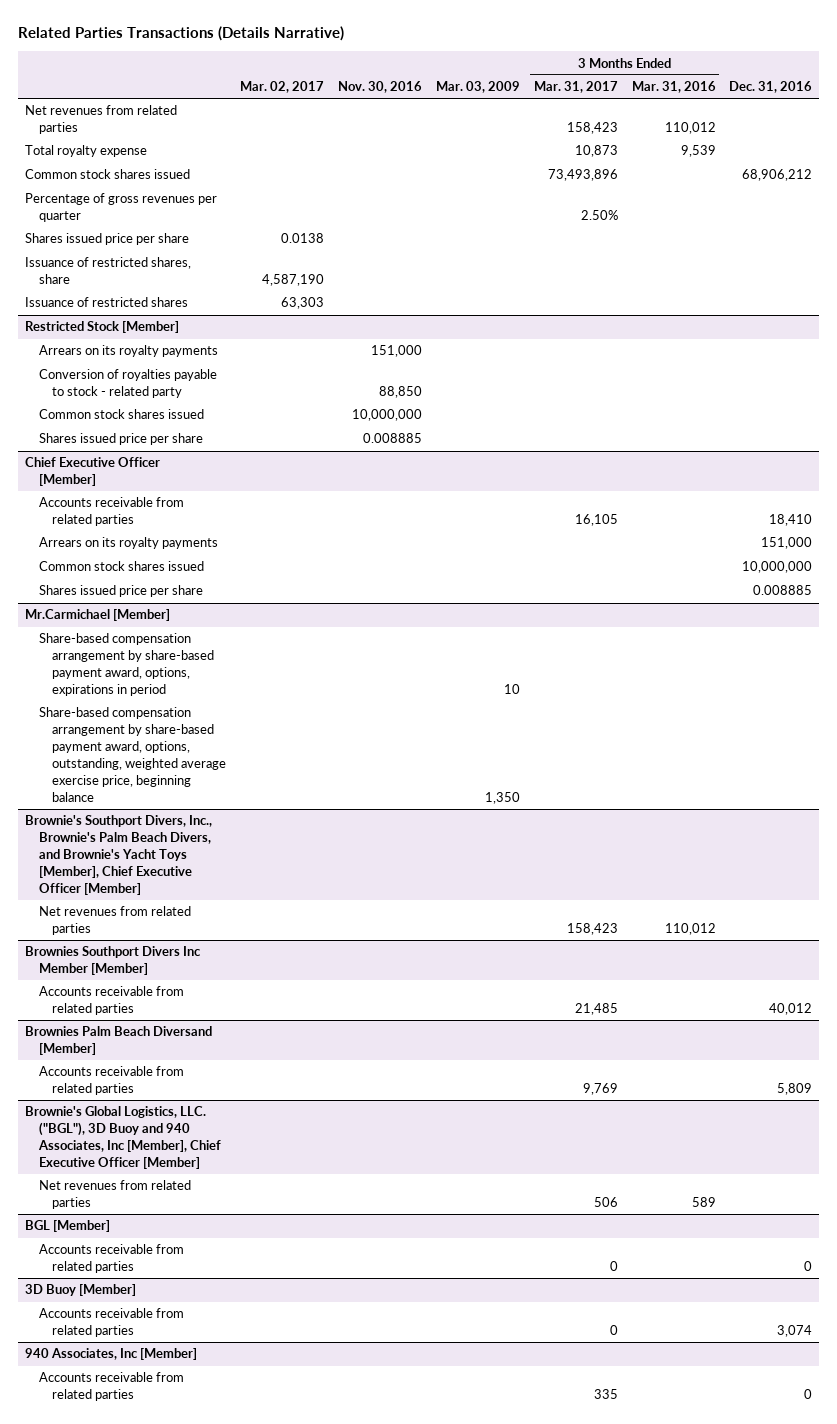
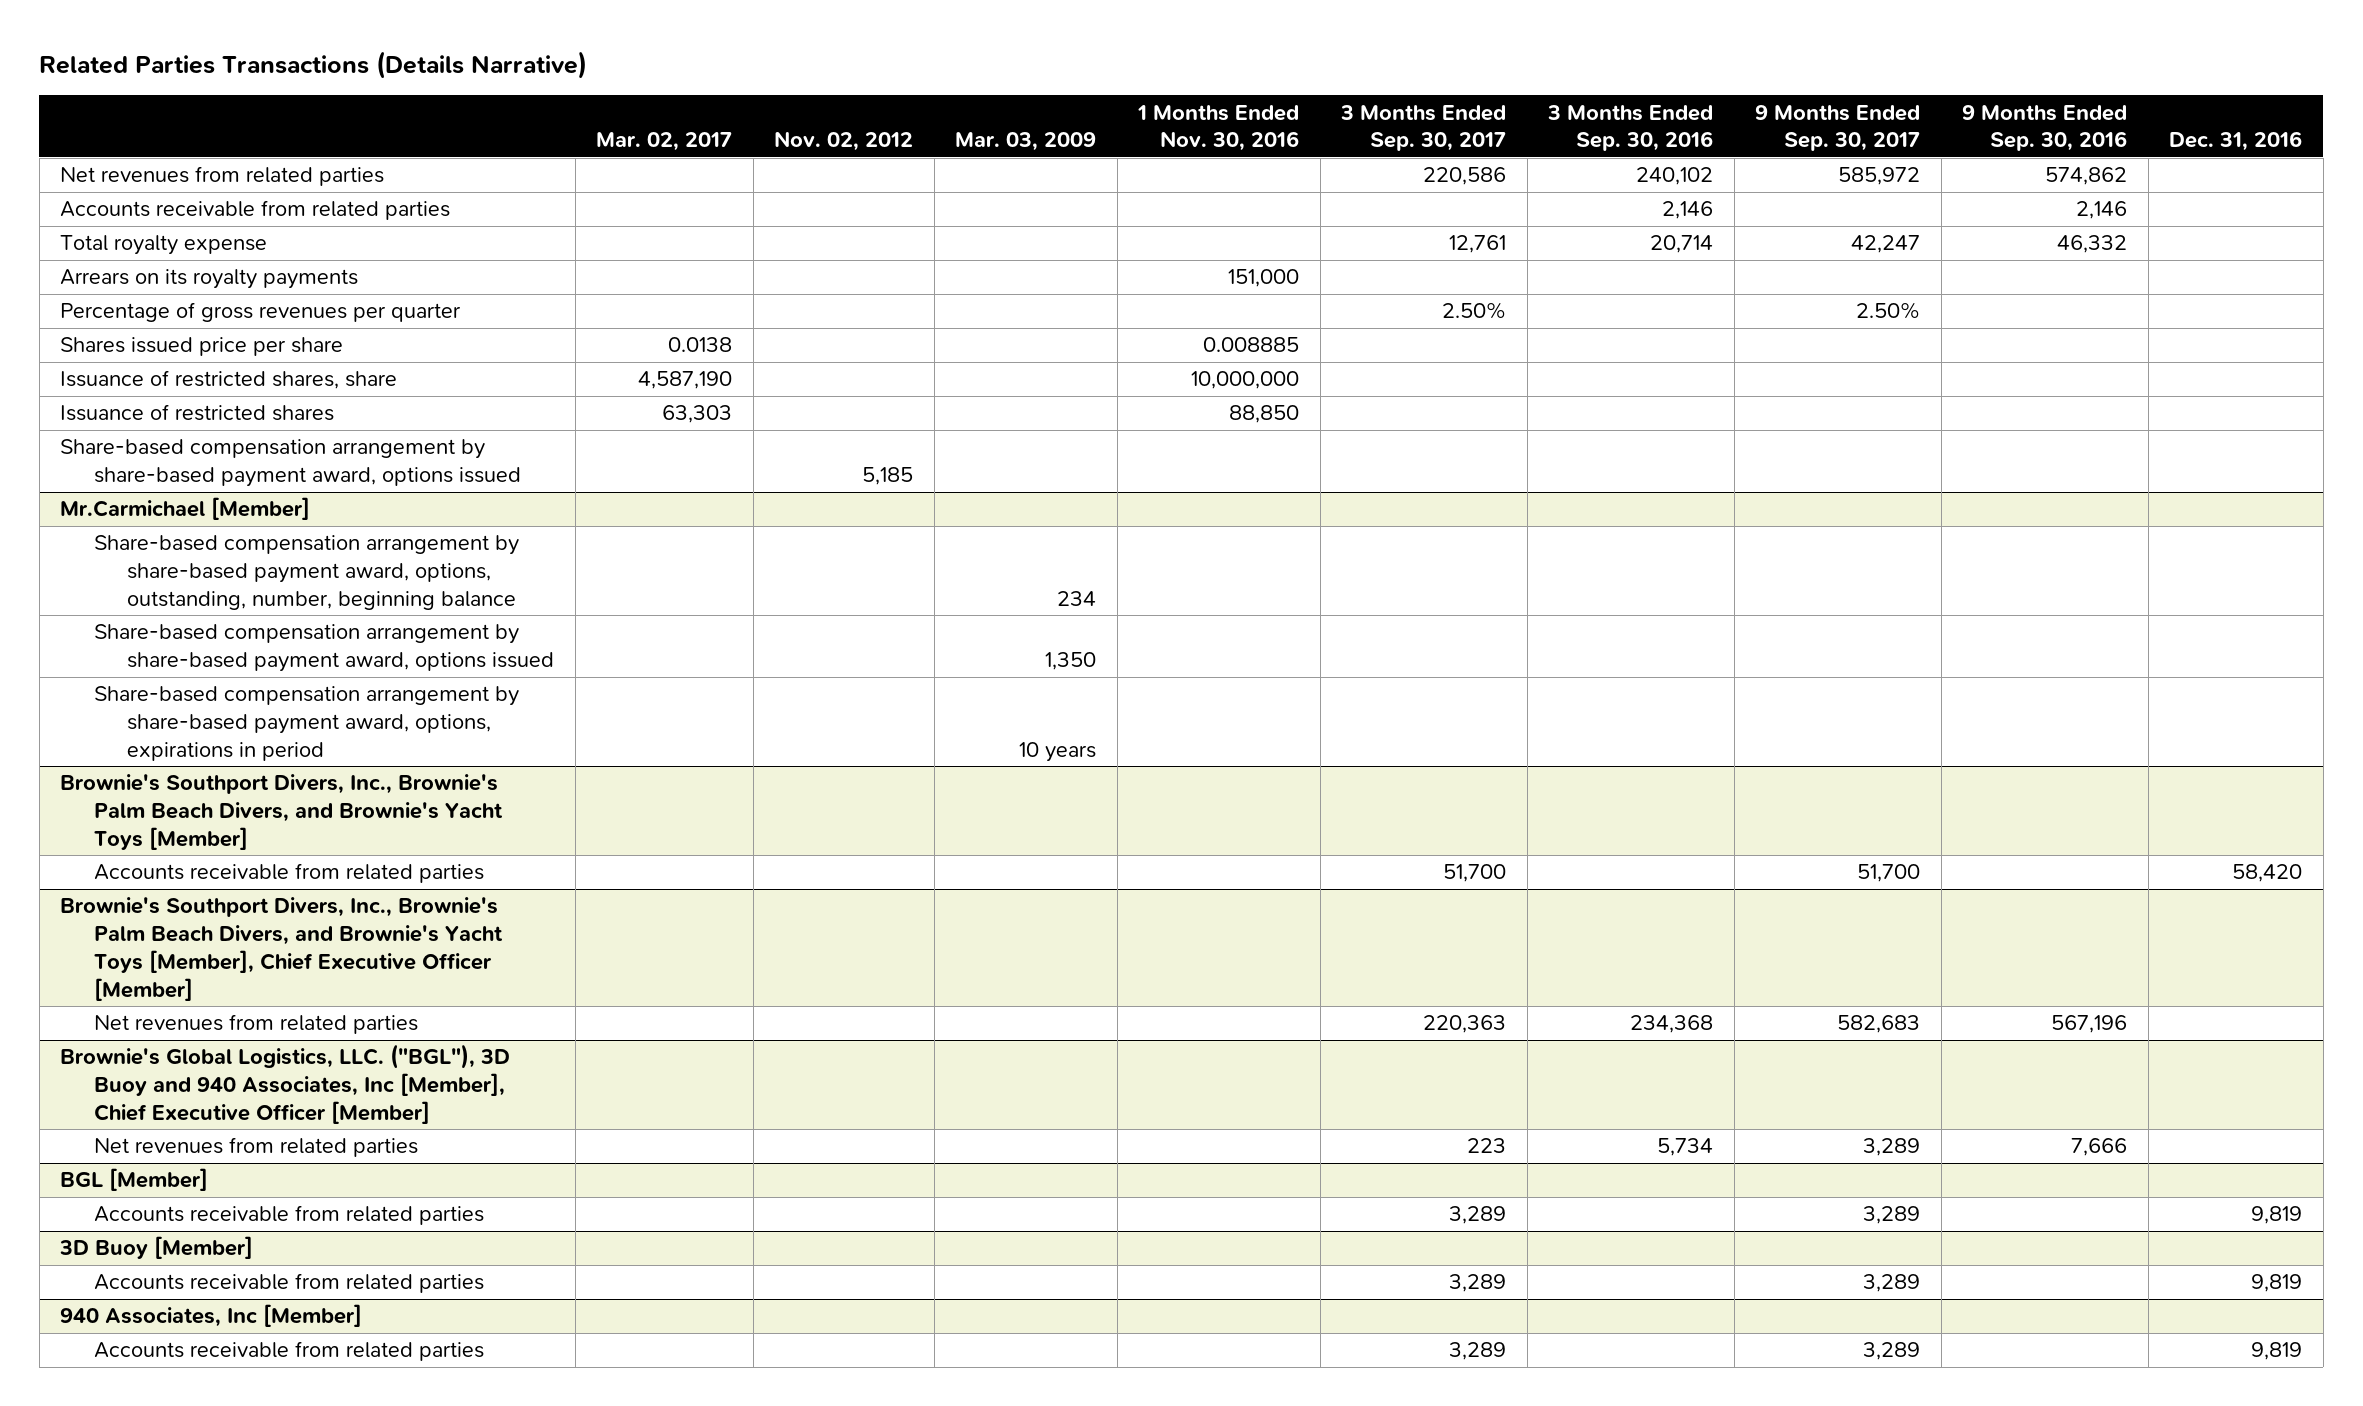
- | Mar. 02, 2017 | Nov. 30, 2016 | Mar. 03, 2009 | 3 Months Ended Mar. 31, 2017 | 3 Months Ended Mar. 31, 2016 | Dec. 31, 2016
+ | Mar. 02, 2017 | Nov. 02, 2012 | Mar. 03, 2009 | 1 Months Ended Nov. 30, 2016 | 3 Months Ended Sep. 30, 2017 | 3 Months Ended Sep. 30, 2016 | 9 Months Ended Sep. 30, 2017 | 9 Months Ended Sep. 30, 2016 | Dec. 31, 2016
+ Accounts receivable from related parties | | | | | | 2,146 | | 2,146 |
- Common stock shares issued | | | | 73,493,896 | | 68,906,212
+ Arrears on its royalty payments | | | | 151,000 | | | | |
- Restricted Stock [Member]
- Arrears on its royalty payments | | 151,000 | | | |
- Conversion of royalties payable to stock - related party | | 88,850 | | | |
- Common stock shares issued | | 10,000,000 | | | |
- Shares issued price per share | | 0.008885 | | | |
- Chief Executive Officer [Member]
- Accounts receivable from related parties | | | | 16,105 | | 18,410
- Arrears on its royalty payments | | | | | | 151,000
- Common stock shares issued | | | | | | 10,000,000
- Shares issued price per share | | | | | | 0.008885
+ Share-based compensation arrangement by share-based payment award, options issued | | 5,185 | | | | | | |
@ Mr.Carmichael [Member]
- Share-based compensation arrangement by share-based payment award, options, expirations in period | | | 10 | | |
- Share-based compensation arrangement by share-based payment award, options, outstanding, weighted average exercise price, beginning balance | | | 1,350 | | |
+ Share-based compensation arrangement by share-based payment award, options, outstanding, number, beginning balance | | | 234 | | | | | |
+ Share-based compensation arrangement by share-based payment award, options issued | | | 1,350 | | | | | |
+ Share-based compensation arrangement by share-based payment award, options, expirations in period | | | 10 years | | | | | |
+ Brownie's Southport Divers, Inc., Brownie's Palm Beach Divers, and Brownie's Yacht Toys [Member]
+ Accounts receivable from related parties | | | | | 51,700 | | 51,700 | | 58,420
- Brownies Southport Divers Inc Member [Member]
- Accounts receivable from related parties | | | | 21,485 | | 40,012
- Brownies Palm Beach Diversand [Member]
- Accounts receivable from related parties | | | | 9,769 | | 5,809
@ BGL [Member]
- Accounts receivable from related parties | | | | 0 | | 0
+ Accounts receivable from related parties | | | | | 3,289 | | 3,289 | | 9,819
@ 3D Buoy [Member]
- Accounts receivable from related parties | | | | 0 | | 3,074
+ Accounts receivable from related parties | | | | | 3,289 | | 3,289 | | 9,819
@ 940 Associates, Inc [Member]
- Accounts receivable from related parties | | | | 335 | | 0
+ Accounts receivable from related parties | | | | | 3,289 | | 3,289 | | 9,819

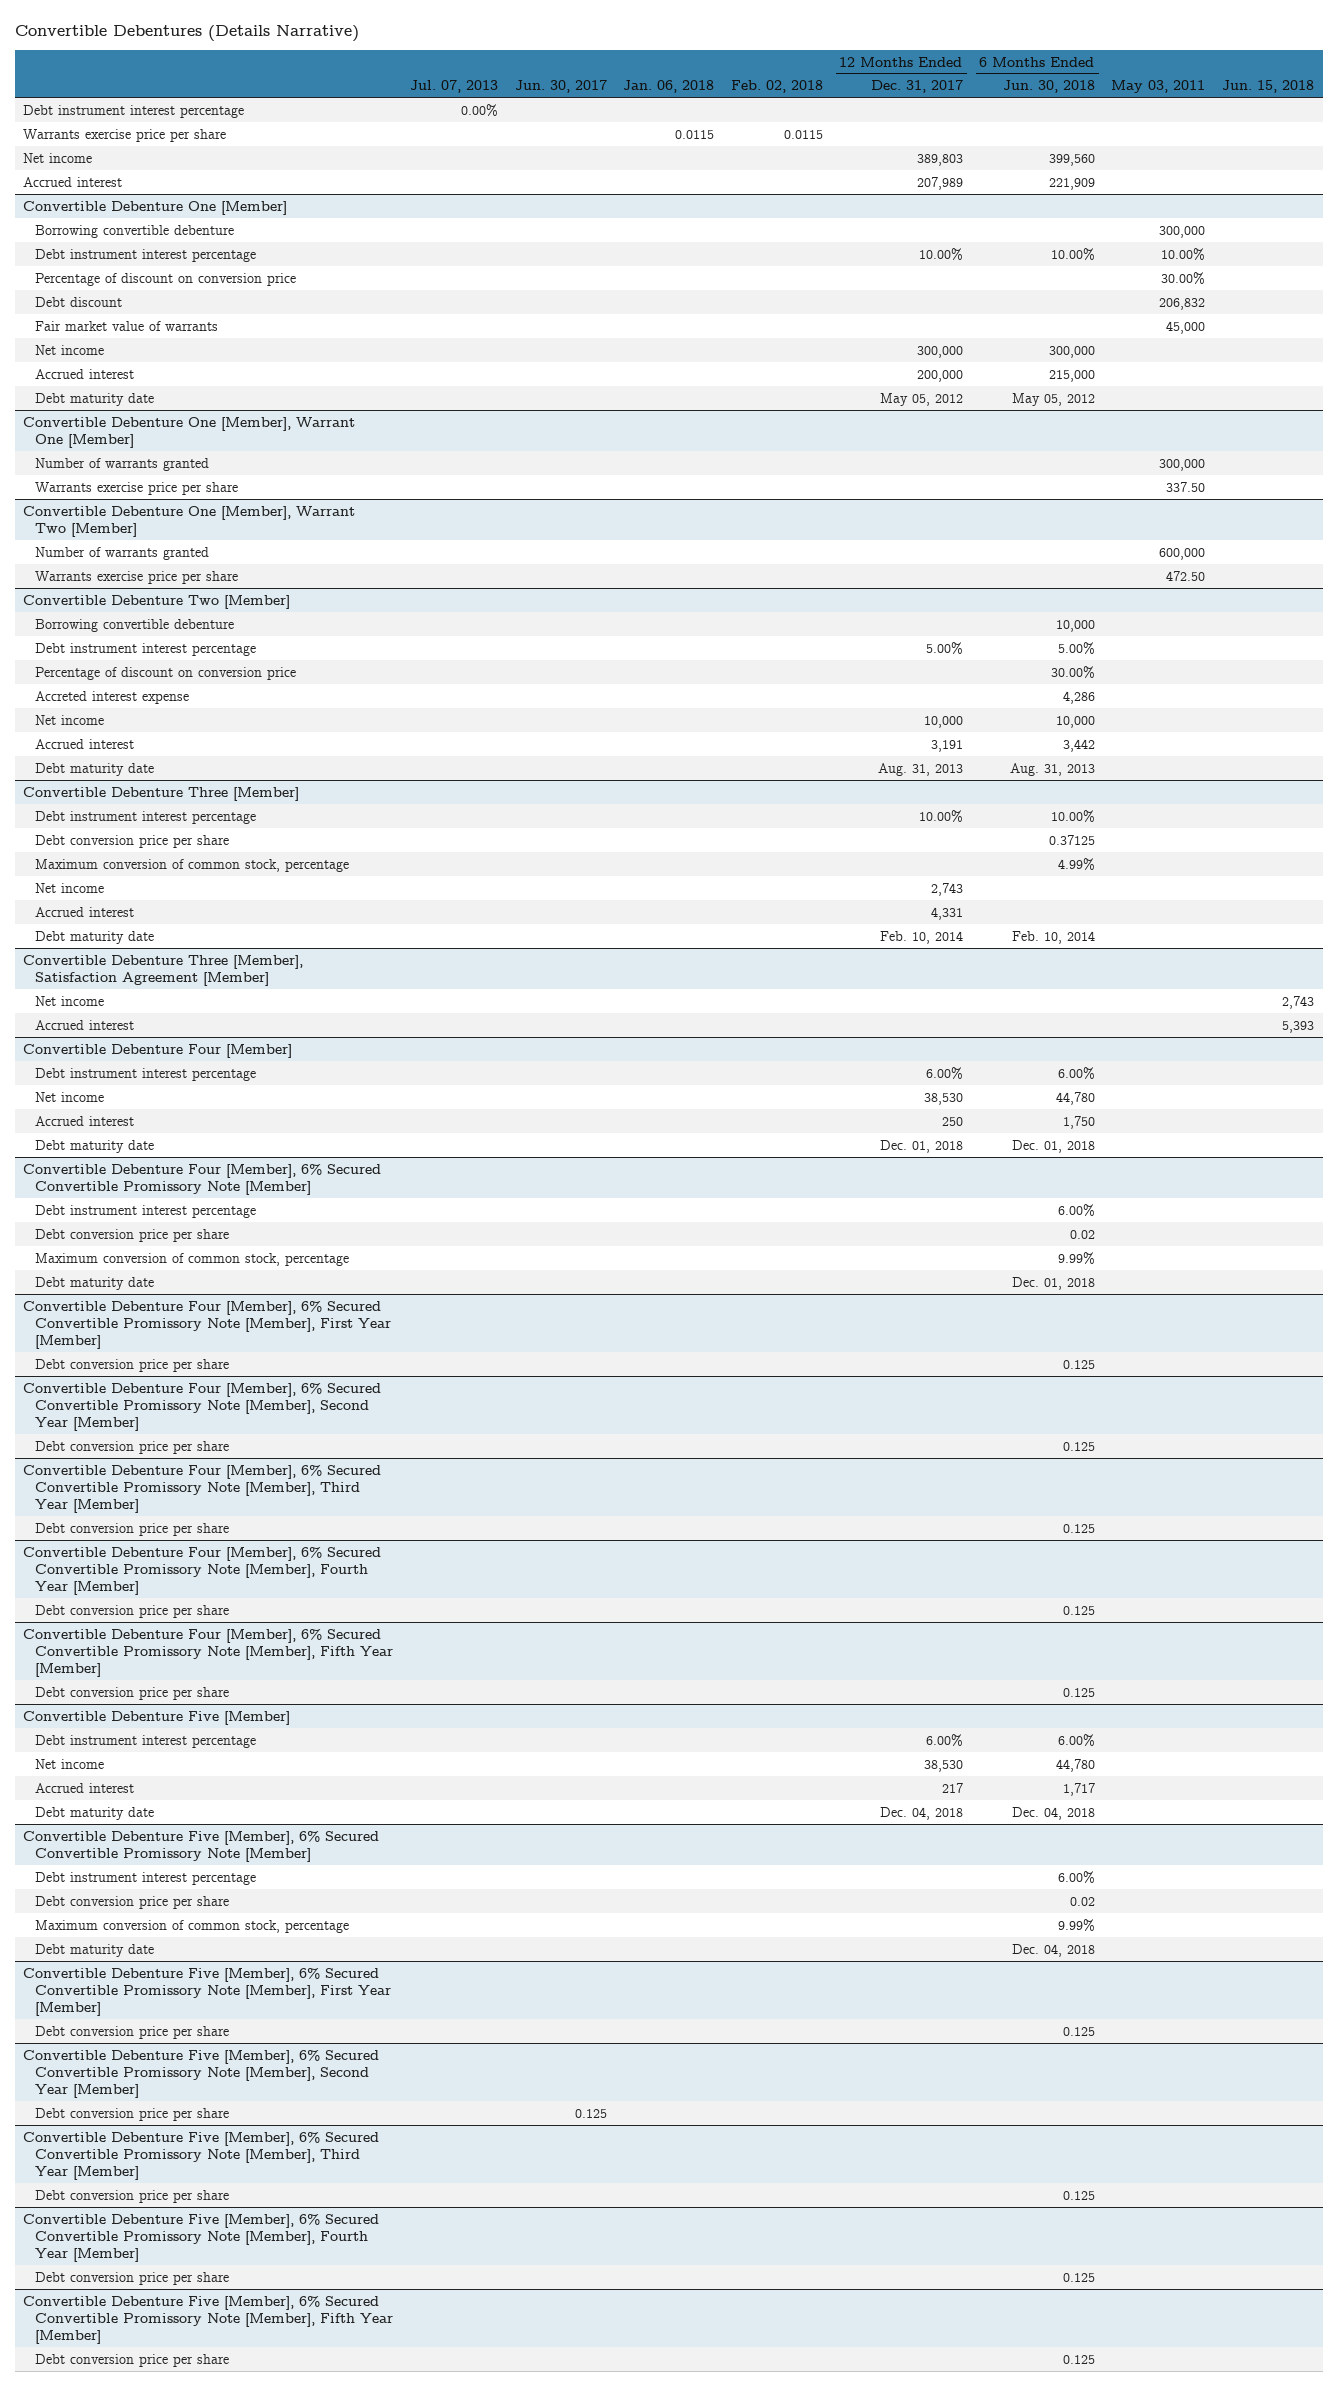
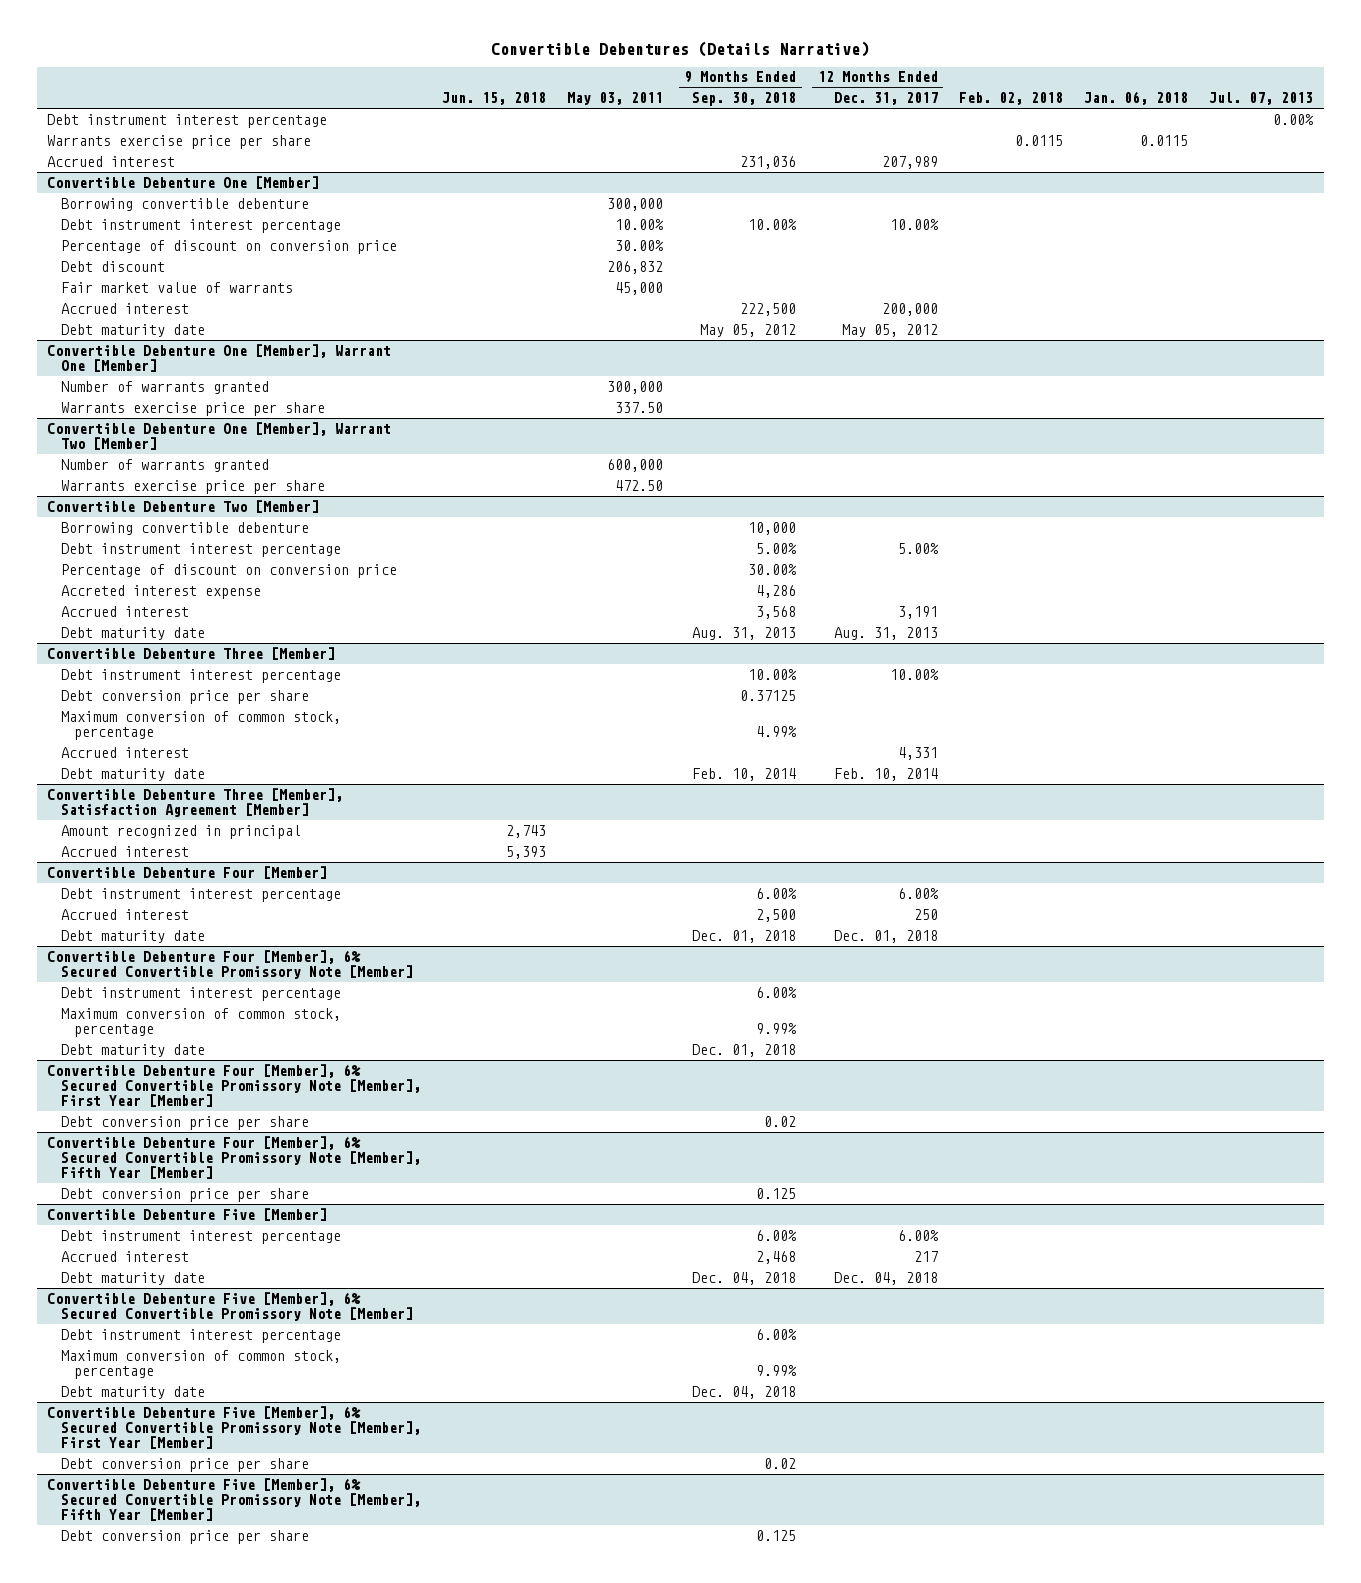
- | Jul. 07, 2013 | Jun. 30, 2017 | Jan. 06, 2018 | Feb. 02, 2018 | 12 Months Ended Dec. 31, 2017 | 6 Months Ended Jun. 30, 2018 | May 03, 2011 | Jun. 15, 2018
+ | Jun. 15, 2018 | May 03, 2011 | 9 Months Ended Sep. 30, 2018 | 12 Months Ended Dec. 31, 2017 | Feb. 02, 2018 | Jan. 06, 2018 | Jul. 07, 2013
- Net income | | | | | 389,803 | 399,560 | |
@ Convertible Debenture One [Member]
- Net income | | | | | 300,000 | 300,000 | |
@ Convertible Debenture Two [Member]
- Net income | | | | | 10,000 | 10,000 | |
@ Convertible Debenture Three [Member]
- Net income | | | | | 2,743 | | |
@ Convertible Debenture Three [Member], Satisfaction Agreement [Member]
- Net income | | | | | | | | 2,743
+ Amount recognized in principal | 2,743 | | | | | |
@ Convertible Debenture Four [Member]
- Net income | | | | | 38,530 | 44,780 | |
@ Convertible Debenture Four [Member], 6% Secured Convertible Promissory Note [Member]
- Debt conversion price per share | | | | | | 0.02 | |
- Convertible Debenture Four [Member], 6% Secured Convertible Promissory Note [Member], Second Year [Member]
- Debt conversion price per share | | | | | | 0.125 | |
- Convertible Debenture Four [Member], 6% Secured Convertible Promissory Note [Member], Third Year [Member]
- Debt conversion price per share | | | | | | 0.125 | |
- Convertible Debenture Four [Member], 6% Secured Convertible Promissory Note [Member], Fourth Year [Member]
- Debt conversion price per share | | | | | | 0.125 | |
@ Convertible Debenture Five [Member]
- Net income | | | | | 38,530 | 44,780 | |
@ Convertible Debenture Five [Member], 6% Secured Convertible Promissory Note [Member]
- Debt conversion price per share | | | | | | 0.02 | |
- Convertible Debenture Five [Member], 6% Secured Convertible Promissory Note [Member], Second Year [Member]
- Debt conversion price per share | | 0.125 | | | | | |
- Convertible Debenture Five [Member], 6% Secured Convertible Promissory Note [Member], Third Year [Member]
- Debt conversion price per share | | | | | | 0.125 | |
- Convertible Debenture Five [Member], 6% Secured Convertible Promissory Note [Member], Fourth Year [Member]
- Debt conversion price per share | | | | | | 0.125 | |

